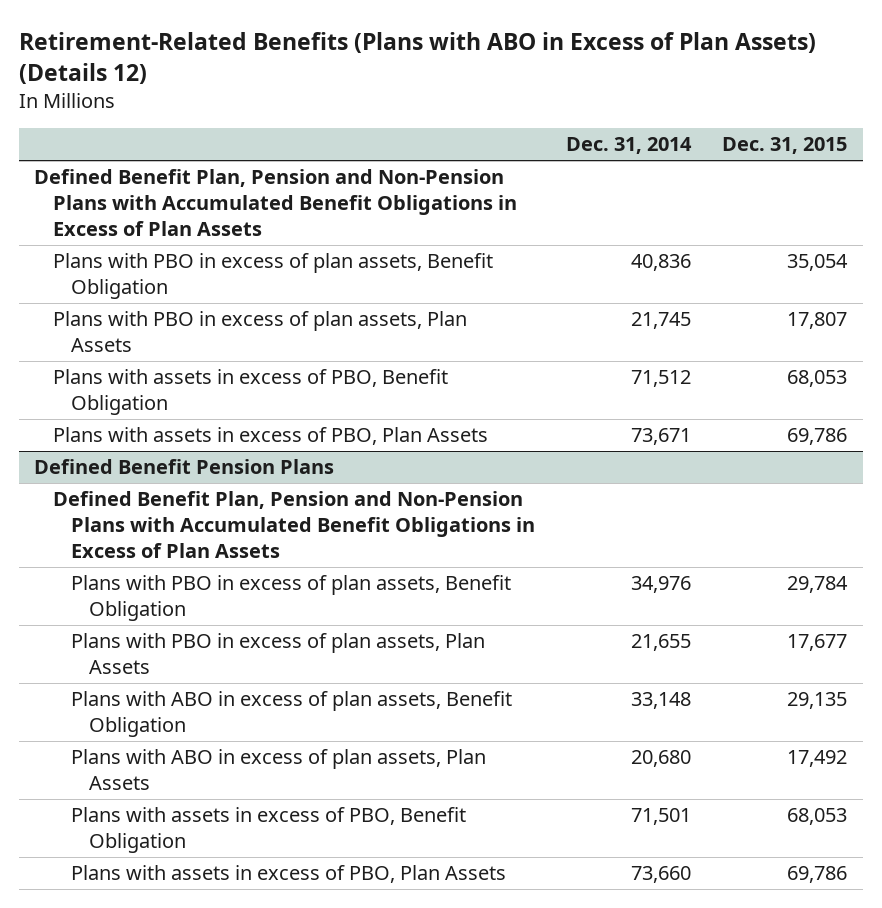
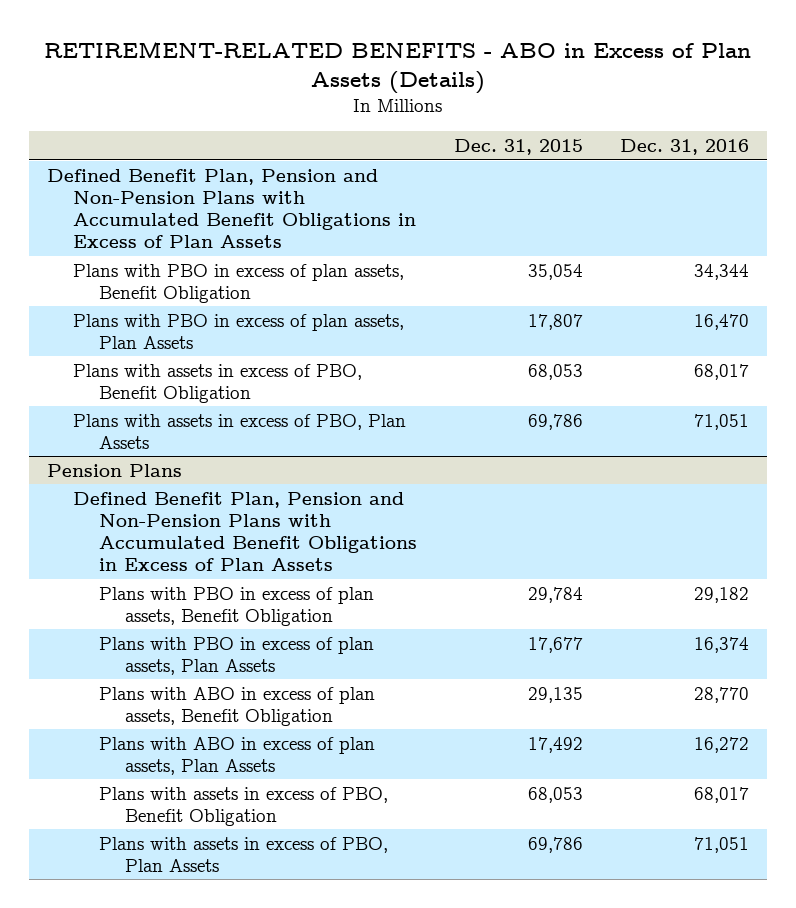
- Retirement-Related Benefits (Plans with ABO in Excess of Plan Assets) (Details 12)
+ RETIREMENT-RELATED BENEFITS - ABO in Excess of Plan Assets (Details)
- | Dec. 31, 2014 | Dec. 31, 2015
+ | Dec. 31, 2015 | Dec. 31, 2016
- Defined Benefit Pension Plans
+ Pension Plans

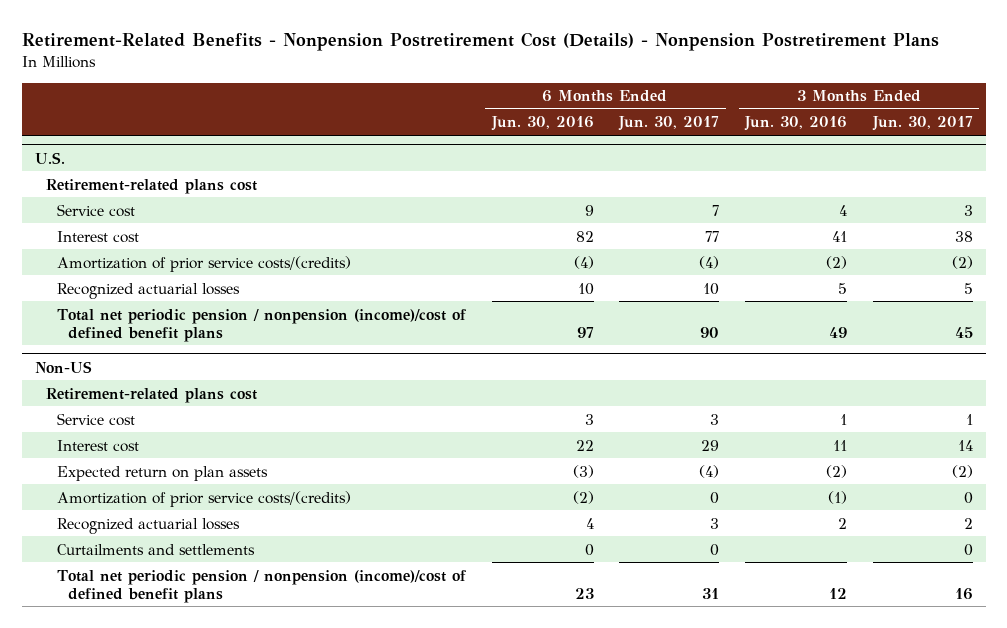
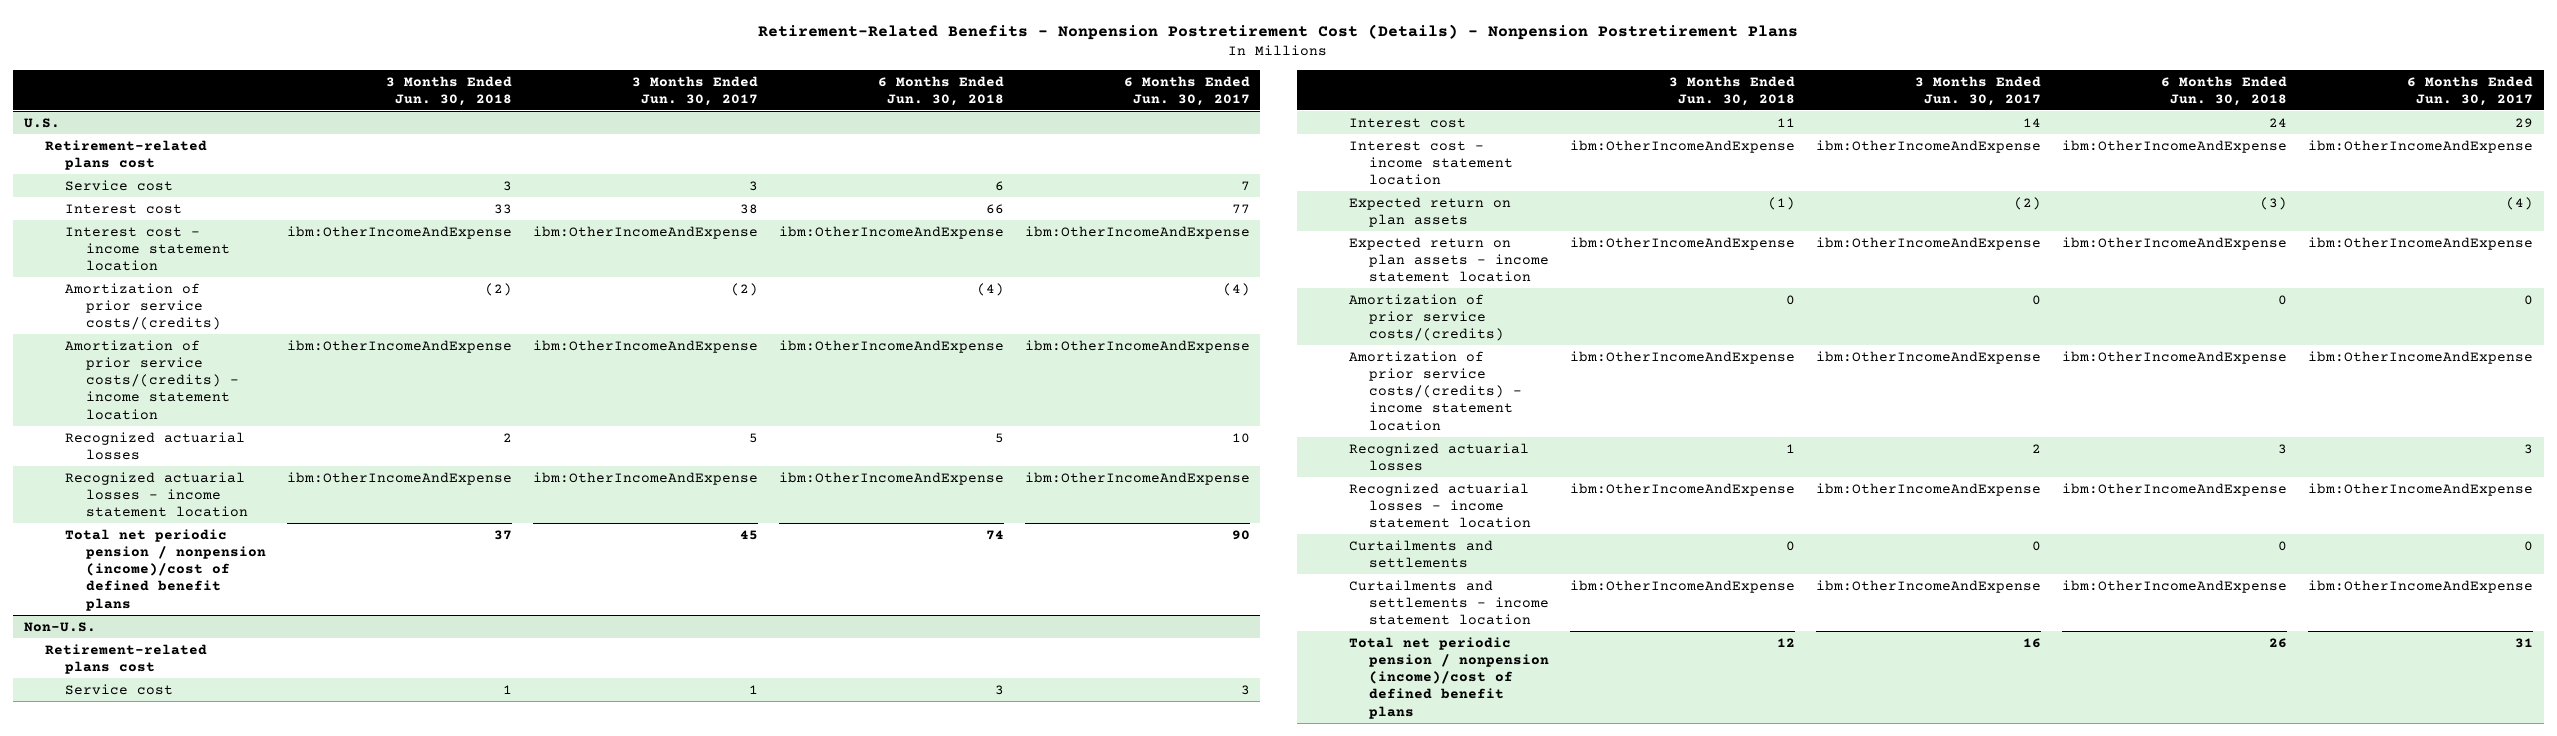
- | 6 Months Ended Jun. 30, 2016 | 6 Months Ended Jun. 30, 2017 | 3 Months Ended Jun. 30, 2016 | 3 Months Ended Jun. 30, 2017
+ | 3 Months Ended Jun. 30, 2018 | 3 Months Ended Jun. 30, 2017 | 6 Months Ended Jun. 30, 2018 | 6 Months Ended Jun. 30, 2017
@ U.S.
+ Interest cost - income statement location | ibm:OtherIncomeAndExpense | ibm:OtherIncomeAndExpense | ibm:OtherIncomeAndExpense | ibm:OtherIncomeAndExpense
+ Amortization of prior service costs/(credits) - income statement location | ibm:OtherIncomeAndExpense | ibm:OtherIncomeAndExpense | ibm:OtherIncomeAndExpense | ibm:OtherIncomeAndExpense
+ Recognized actuarial losses - income statement location | ibm:OtherIncomeAndExpense | ibm:OtherIncomeAndExpense | ibm:OtherIncomeAndExpense | ibm:OtherIncomeAndExpense
- Non-US
+ Non-U.S.
+ Interest cost - income statement location | ibm:OtherIncomeAndExpense | ibm:OtherIncomeAndExpense | ibm:OtherIncomeAndExpense | ibm:OtherIncomeAndExpense
+ Expected return on plan assets - income statement location | ibm:OtherIncomeAndExpense | ibm:OtherIncomeAndExpense | ibm:OtherIncomeAndExpense | ibm:OtherIncomeAndExpense
+ Amortization of prior service costs/(credits) - income statement location | ibm:OtherIncomeAndExpense | ibm:OtherIncomeAndExpense | ibm:OtherIncomeAndExpense | ibm:OtherIncomeAndExpense
+ Recognized actuarial losses - income statement location | ibm:OtherIncomeAndExpense | ibm:OtherIncomeAndExpense | ibm:OtherIncomeAndExpense | ibm:OtherIncomeAndExpense
+ Curtailments and settlements - income statement location | ibm:OtherIncomeAndExpense | ibm:OtherIncomeAndExpense | ibm:OtherIncomeAndExpense | ibm:OtherIncomeAndExpense

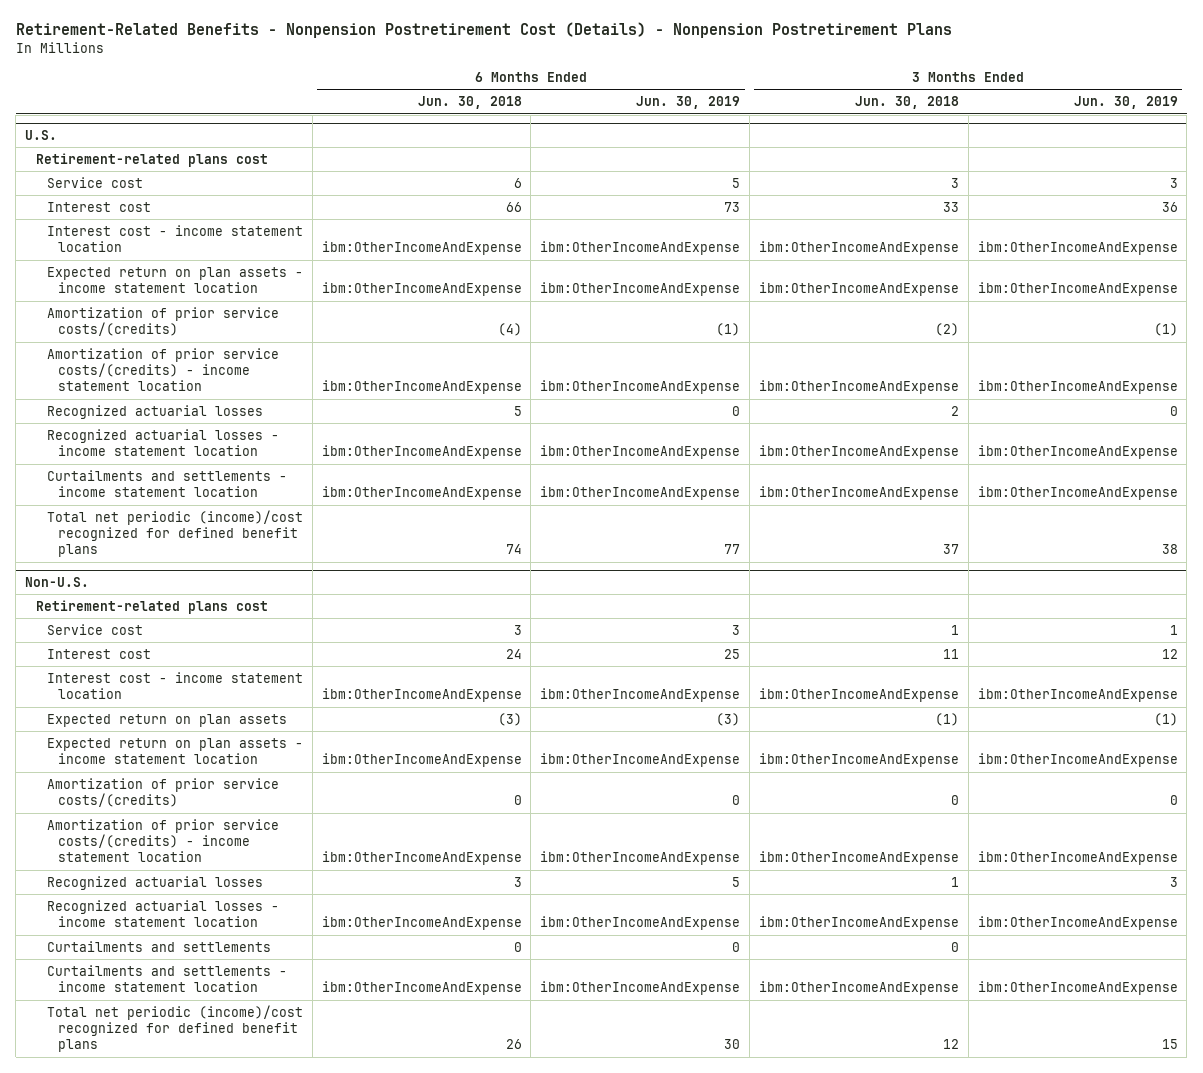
- | 3 Months Ended Jun. 30, 2018 | 3 Months Ended Jun. 30, 2017 | 6 Months Ended Jun. 30, 2018 | 6 Months Ended Jun. 30, 2017
+ | 6 Months Ended Jun. 30, 2018 | 6 Months Ended Jun. 30, 2019 | 3 Months Ended Jun. 30, 2018 | 3 Months Ended Jun. 30, 2019
@ U.S.
+ Expected return on plan assets - income statement location | ibm:OtherIncomeAndExpense | ibm:OtherIncomeAndExpense | ibm:OtherIncomeAndExpense | ibm:OtherIncomeAndExpense
- Total net periodic pension / nonpension (income)/cost of defined benefit plans | 37 | 45 | 74 | 90
+ Curtailments and settlements - income statement location | ibm:OtherIncomeAndExpense | ibm:OtherIncomeAndExpense | ibm:OtherIncomeAndExpense | ibm:OtherIncomeAndExpense
+ Total net periodic (income)/cost recognized for defined benefit plans | 74 | 77 | 37 | 38
@ Non-U.S.
- Total net periodic pension / nonpension (income)/cost of defined benefit plans | 12 | 16 | 26 | 31
+ Total net periodic (income)/cost recognized for defined benefit plans | 26 | 30 | 12 | 15

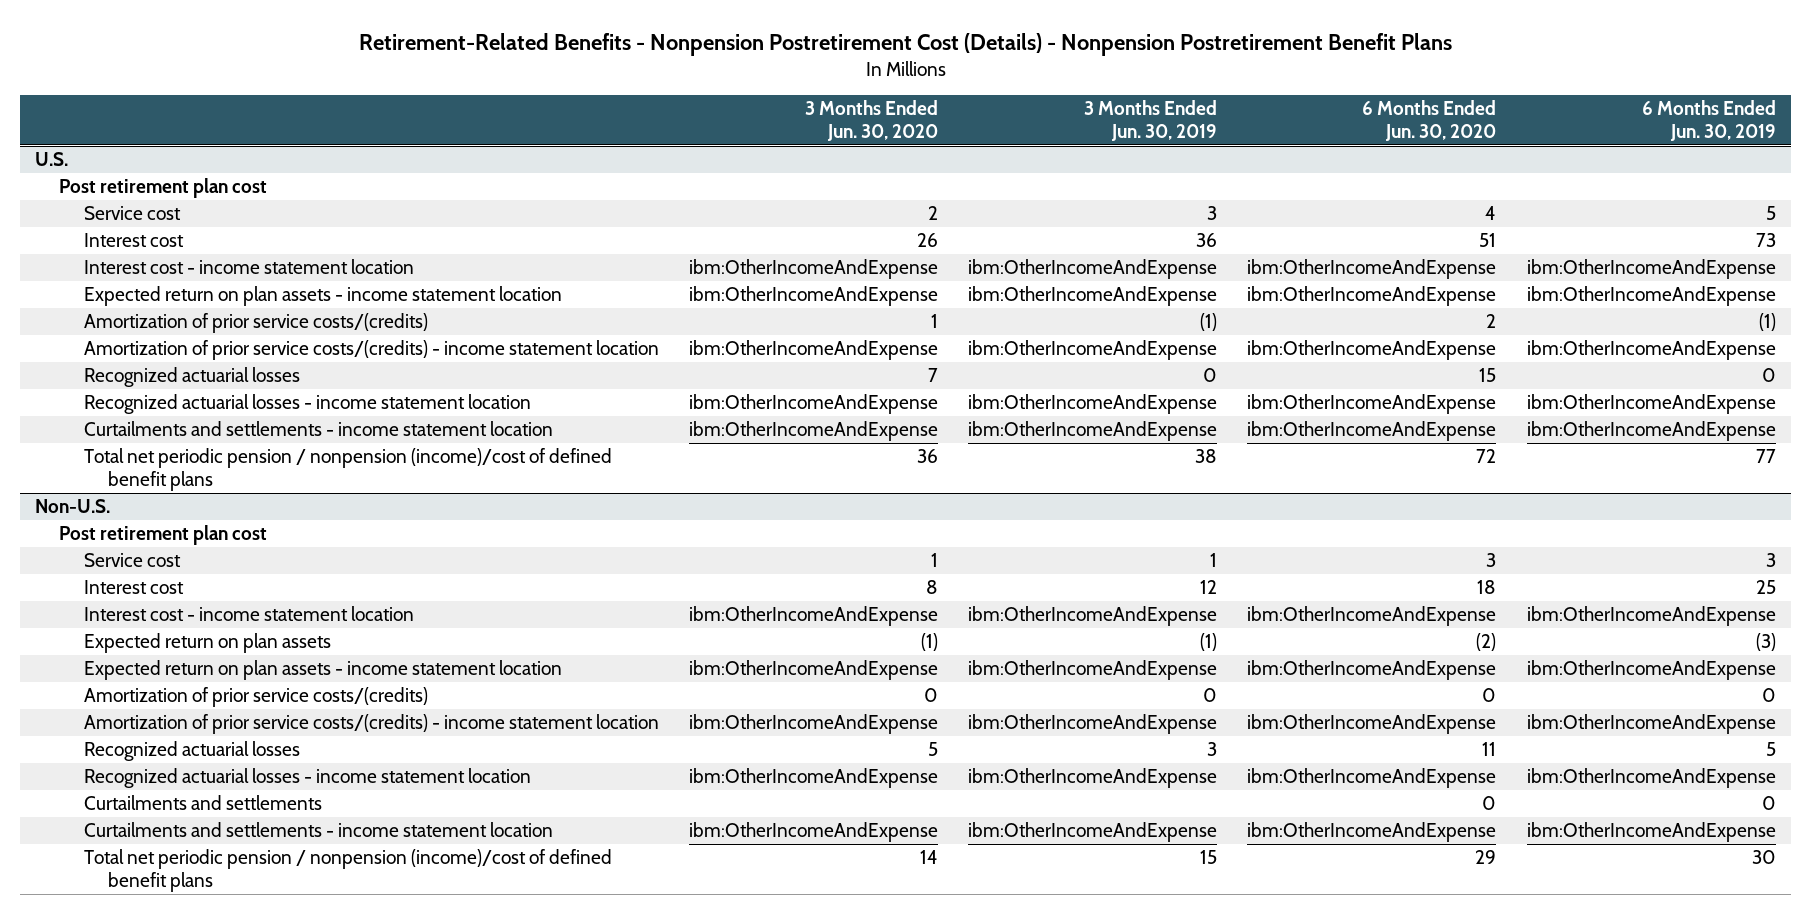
- Retirement-Related Benefits - Nonpension Postretirement Cost (Details) - Nonpension Postretirement Plans
+ Retirement-Related Benefits - Nonpension Postretirement Cost (Details) - Nonpension Postretirement Benefit Plans
- | 6 Months Ended Jun. 30, 2018 | 6 Months Ended Jun. 30, 2019 | 3 Months Ended Jun. 30, 2018 | 3 Months Ended Jun. 30, 2019
+ | 3 Months Ended Jun. 30, 2020 | 3 Months Ended Jun. 30, 2019 | 6 Months Ended Jun. 30, 2020 | 6 Months Ended Jun. 30, 2019
@ U.S.
- Retirement-related plans cost
+ Post retirement plan cost
- Total net periodic (income)/cost recognized for defined benefit plans | 74 | 77 | 37 | 38
+ Total net periodic pension / nonpension (income)/cost of defined benefit plans | 36 | 38 | 72 | 77
@ Non-U.S.
- Retirement-related plans cost
+ Post retirement plan cost
- Total net periodic (income)/cost recognized for defined benefit plans | 26 | 30 | 12 | 15
+ Total net periodic pension / nonpension (income)/cost of defined benefit plans | 14 | 15 | 29 | 30

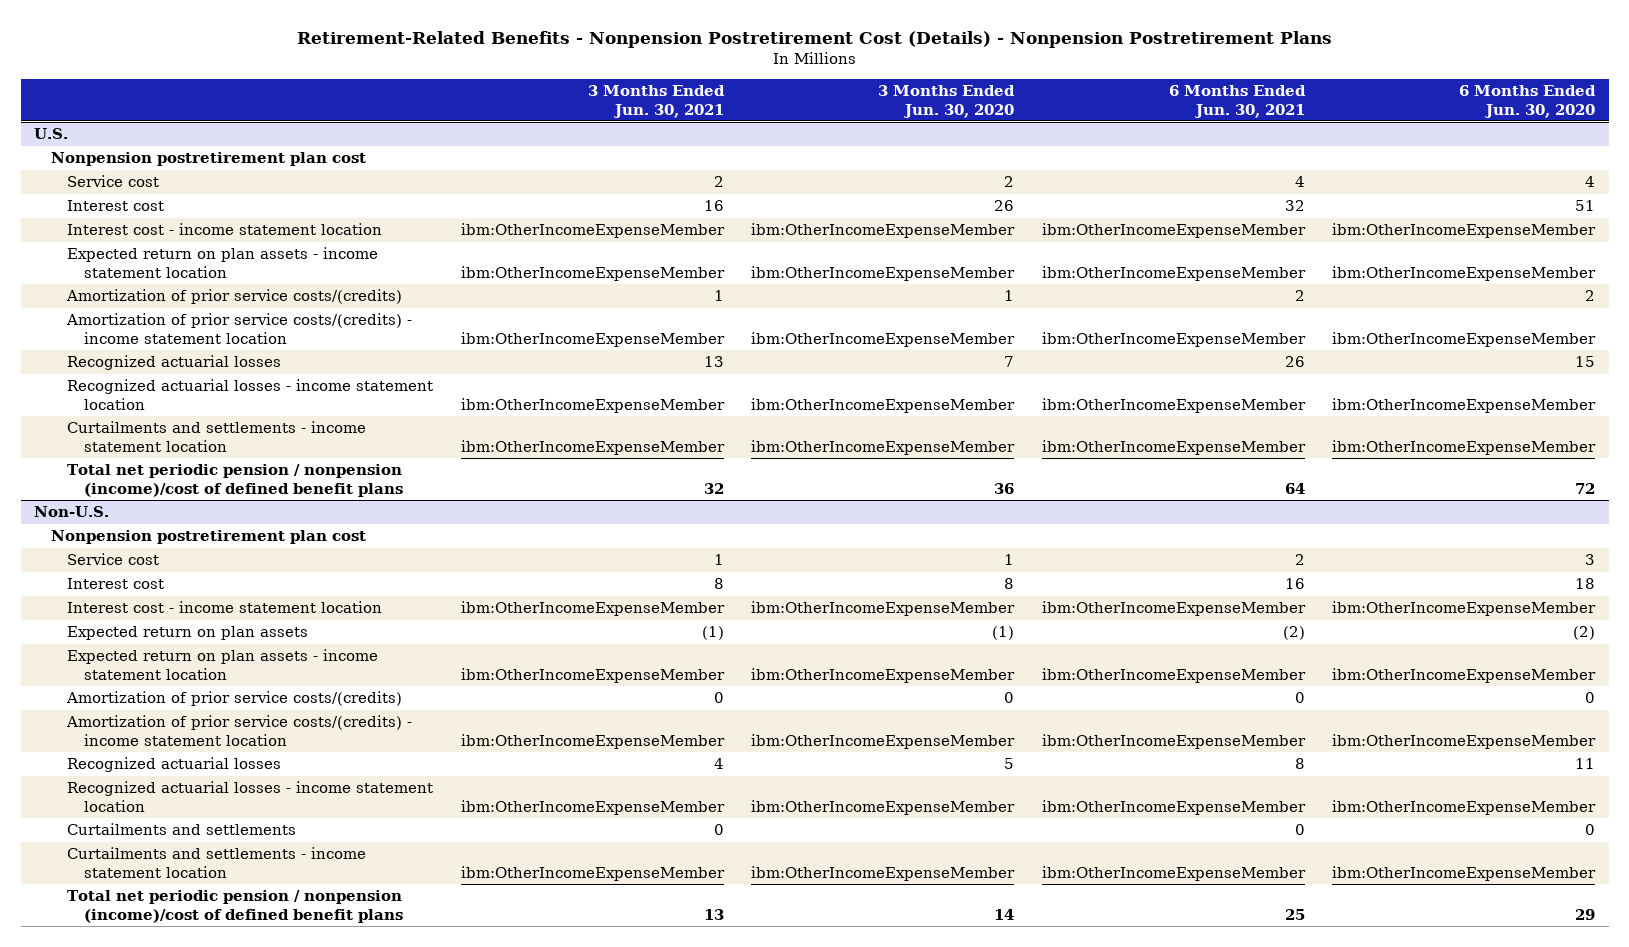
- Retirement-Related Benefits - Nonpension Postretirement Cost (Details) - Nonpension Postretirement Benefit Plans
+ Retirement-Related Benefits - Nonpension Postretirement Cost (Details) - Nonpension Postretirement Plans
- | 3 Months Ended Jun. 30, 2020 | 3 Months Ended Jun. 30, 2019 | 6 Months Ended Jun. 30, 2020 | 6 Months Ended Jun. 30, 2019
+ | 3 Months Ended Jun. 30, 2021 | 3 Months Ended Jun. 30, 2020 | 6 Months Ended Jun. 30, 2021 | 6 Months Ended Jun. 30, 2020
@ U.S.
- Post retirement plan cost
+ Nonpension postretirement plan cost
- Interest cost - income statement location | ibm:OtherIncomeAndExpense | ibm:OtherIncomeAndExpense | ibm:OtherIncomeAndExpense | ibm:OtherIncomeAndExpense
- Expected return on plan assets - income statement location | ibm:OtherIncomeAndExpense | ibm:OtherIncomeAndExpense | ibm:OtherIncomeAndExpense | ibm:OtherIncomeAndExpense
+ Interest cost - income statement location | ibm:OtherIncomeExpenseMember | ibm:OtherIncomeExpenseMember | ibm:OtherIncomeExpenseMember | ibm:OtherIncomeExpenseMember
+ Expected return on plan assets - income statement location | ibm:OtherIncomeExpenseMember | ibm:OtherIncomeExpenseMember | ibm:OtherIncomeExpenseMember | ibm:OtherIncomeExpenseMember
- Amortization of prior service costs/(credits) - income statement location | ibm:OtherIncomeAndExpense | ibm:OtherIncomeAndExpense | ibm:OtherIncomeAndExpense | ibm:OtherIncomeAndExpense
+ Amortization of prior service costs/(credits) - income statement location | ibm:OtherIncomeExpenseMember | ibm:OtherIncomeExpenseMember | ibm:OtherIncomeExpenseMember | ibm:OtherIncomeExpenseMember
- Recognized actuarial losses - income statement location | ibm:OtherIncomeAndExpense | ibm:OtherIncomeAndExpense | ibm:OtherIncomeAndExpense | ibm:OtherIncomeAndExpense
- Curtailments and settlements - income statement location | ibm:OtherIncomeAndExpense | ibm:OtherIncomeAndExpense | ibm:OtherIncomeAndExpense | ibm:OtherIncomeAndExpense
+ Recognized actuarial losses - income statement location | ibm:OtherIncomeExpenseMember | ibm:OtherIncomeExpenseMember | ibm:OtherIncomeExpenseMember | ibm:OtherIncomeExpenseMember
+ Curtailments and settlements - income statement location | ibm:OtherIncomeExpenseMember | ibm:OtherIncomeExpenseMember | ibm:OtherIncomeExpenseMember | ibm:OtherIncomeExpenseMember
@ Non-U.S.
- Post retirement plan cost
+ Nonpension postretirement plan cost
- Interest cost - income statement location | ibm:OtherIncomeAndExpense | ibm:OtherIncomeAndExpense | ibm:OtherIncomeAndExpense | ibm:OtherIncomeAndExpense
+ Interest cost - income statement location | ibm:OtherIncomeExpenseMember | ibm:OtherIncomeExpenseMember | ibm:OtherIncomeExpenseMember | ibm:OtherIncomeExpenseMember
- Expected return on plan assets - income statement location | ibm:OtherIncomeAndExpense | ibm:OtherIncomeAndExpense | ibm:OtherIncomeAndExpense | ibm:OtherIncomeAndExpense
+ Expected return on plan assets - income statement location | ibm:OtherIncomeExpenseMember | ibm:OtherIncomeExpenseMember | ibm:OtherIncomeExpenseMember | ibm:OtherIncomeExpenseMember
- Amortization of prior service costs/(credits) - income statement location | ibm:OtherIncomeAndExpense | ibm:OtherIncomeAndExpense | ibm:OtherIncomeAndExpense | ibm:OtherIncomeAndExpense
+ Amortization of prior service costs/(credits) - income statement location | ibm:OtherIncomeExpenseMember | ibm:OtherIncomeExpenseMember | ibm:OtherIncomeExpenseMember | ibm:OtherIncomeExpenseMember
- Recognized actuarial losses - income statement location | ibm:OtherIncomeAndExpense | ibm:OtherIncomeAndExpense | ibm:OtherIncomeAndExpense | ibm:OtherIncomeAndExpense
+ Recognized actuarial losses - income statement location | ibm:OtherIncomeExpenseMember | ibm:OtherIncomeExpenseMember | ibm:OtherIncomeExpenseMember | ibm:OtherIncomeExpenseMember
- Curtailments and settlements - income statement location | ibm:OtherIncomeAndExpense | ibm:OtherIncomeAndExpense | ibm:OtherIncomeAndExpense | ibm:OtherIncomeAndExpense
+ Curtailments and settlements - income statement location | ibm:OtherIncomeExpenseMember | ibm:OtherIncomeExpenseMember | ibm:OtherIncomeExpenseMember | ibm:OtherIncomeExpenseMember

